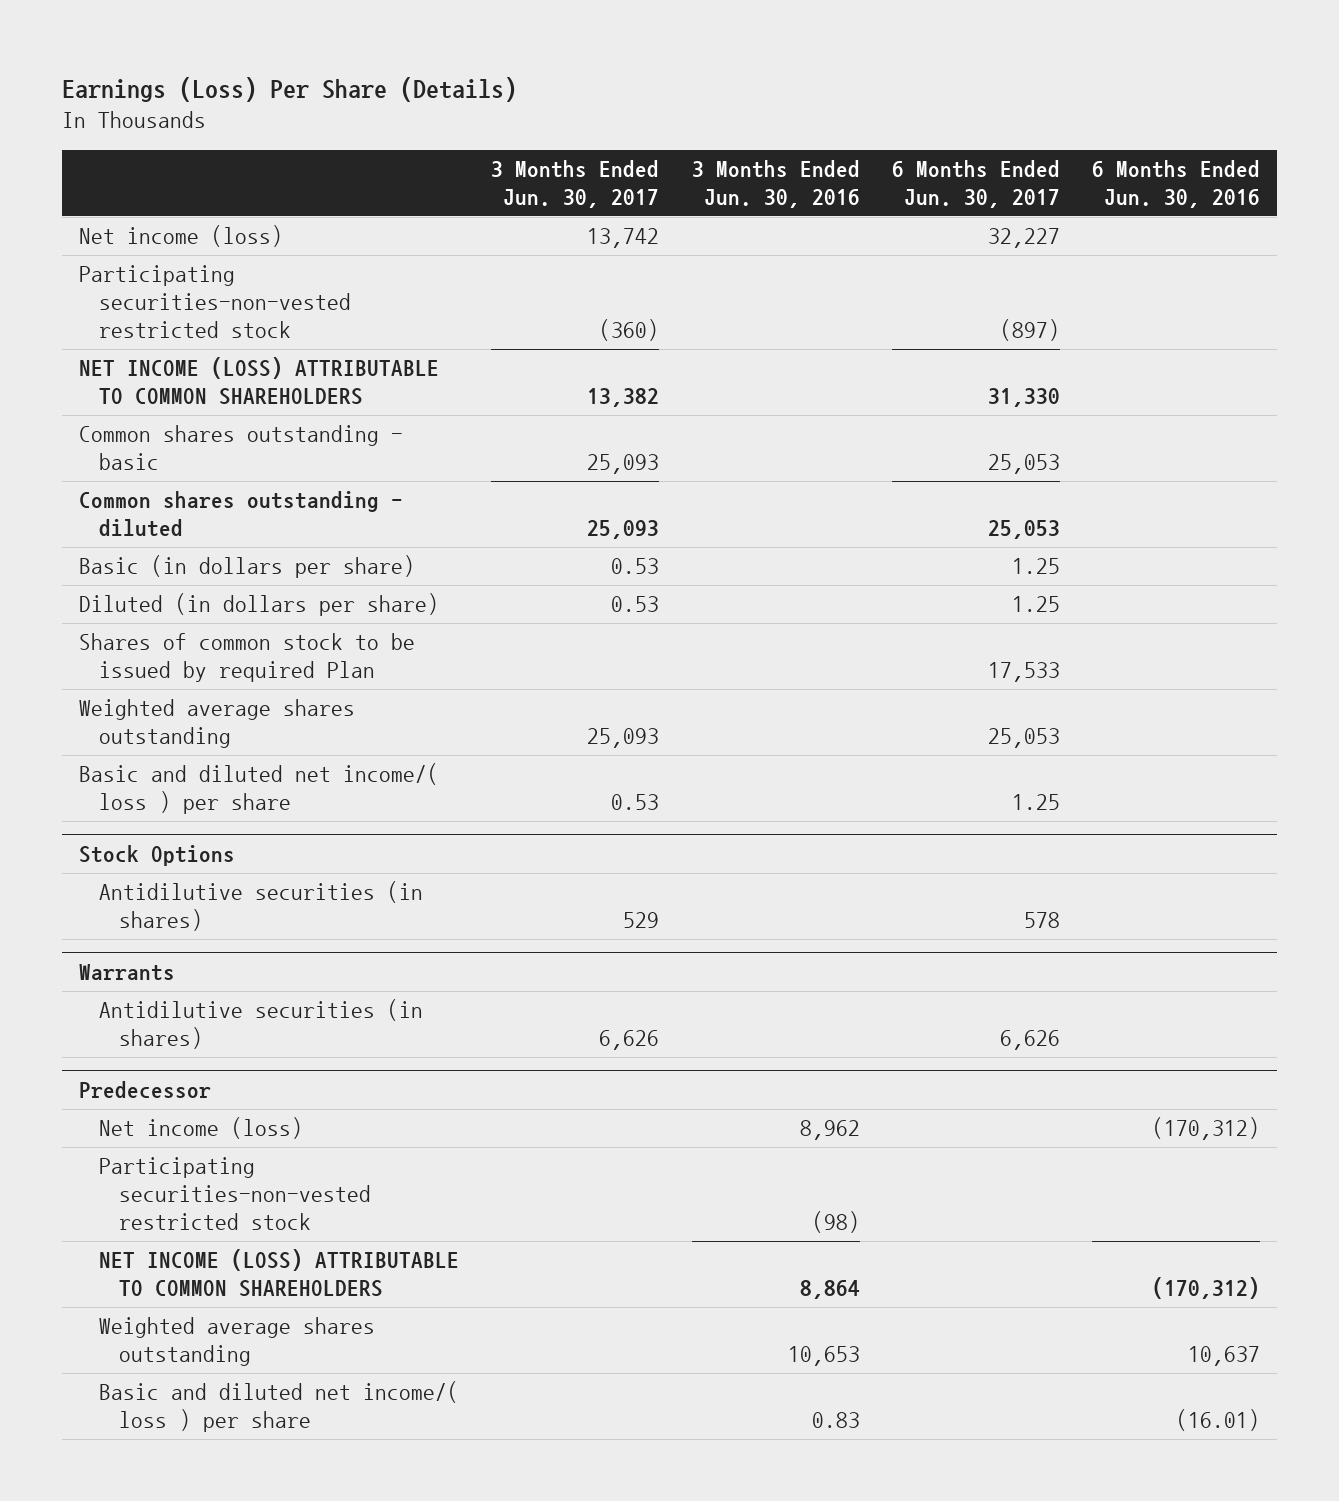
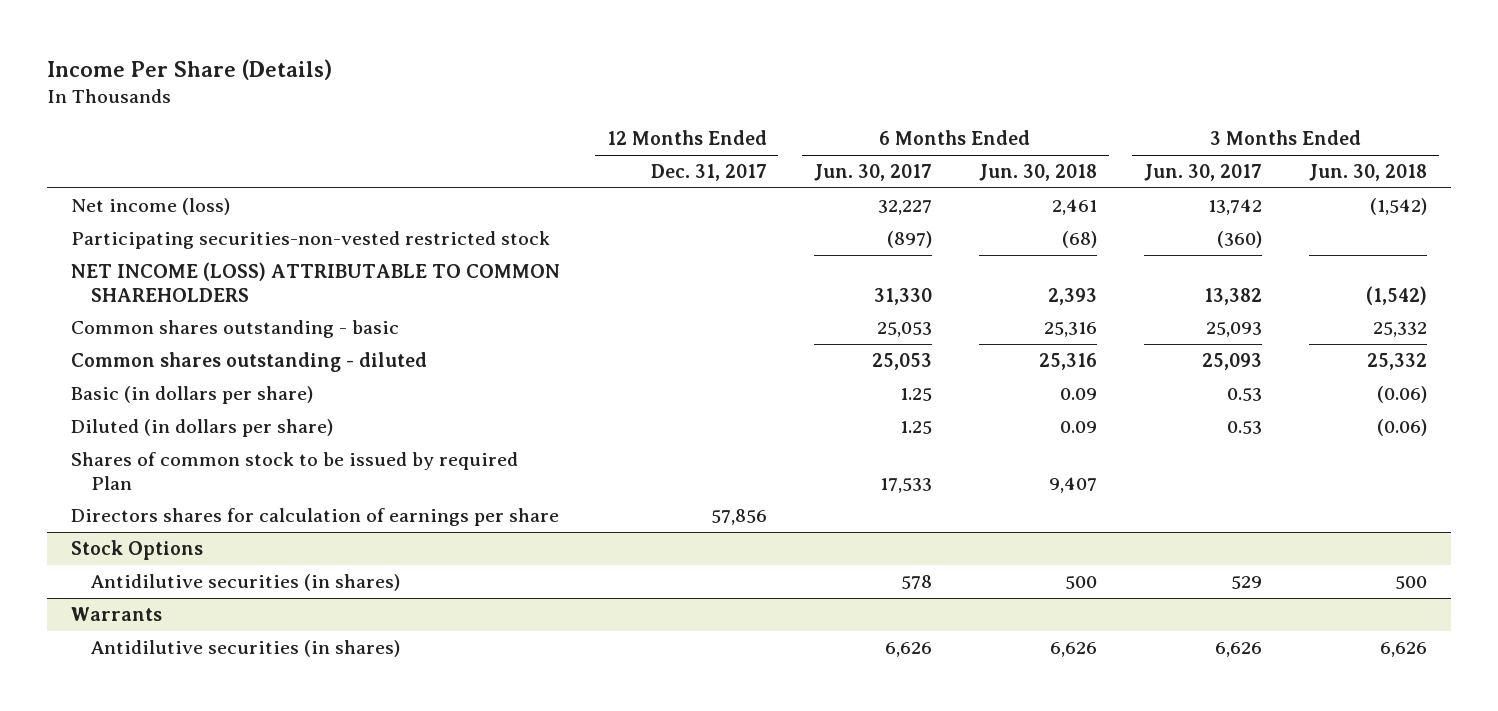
- Earnings (Loss) Per Share (Details)
+ Income Per Share (Details)
- | 3 Months Ended Jun. 30, 2017 | 3 Months Ended Jun. 30, 2016 | 6 Months Ended Jun. 30, 2017 | 6 Months Ended Jun. 30, 2016
+ | 12 Months Ended Dec. 31, 2017 | 6 Months Ended Jun. 30, 2017 | 6 Months Ended Jun. 30, 2018 | 3 Months Ended Jun. 30, 2017 | 3 Months Ended Jun. 30, 2018
- Weighted average shares outstanding | 25,093 | | 25,053 |
- Basic and diluted net income/( loss ) per share | 0.53 | | 1.25 |
+ Directors shares for calculation of earnings per share | 57,856 | | | |
- Predecessor
- Net income (loss) | | 8,962 | | (170,312)
- Participating securities-non-vested restricted stock | | (98) | |
- NET INCOME (LOSS) ATTRIBUTABLE TO COMMON SHAREHOLDERS | | 8,864 | | (170,312)
- Weighted average shares outstanding | | 10,653 | | 10,637
- Basic and diluted net income/( loss ) per share | | 0.83 | | (16.01)

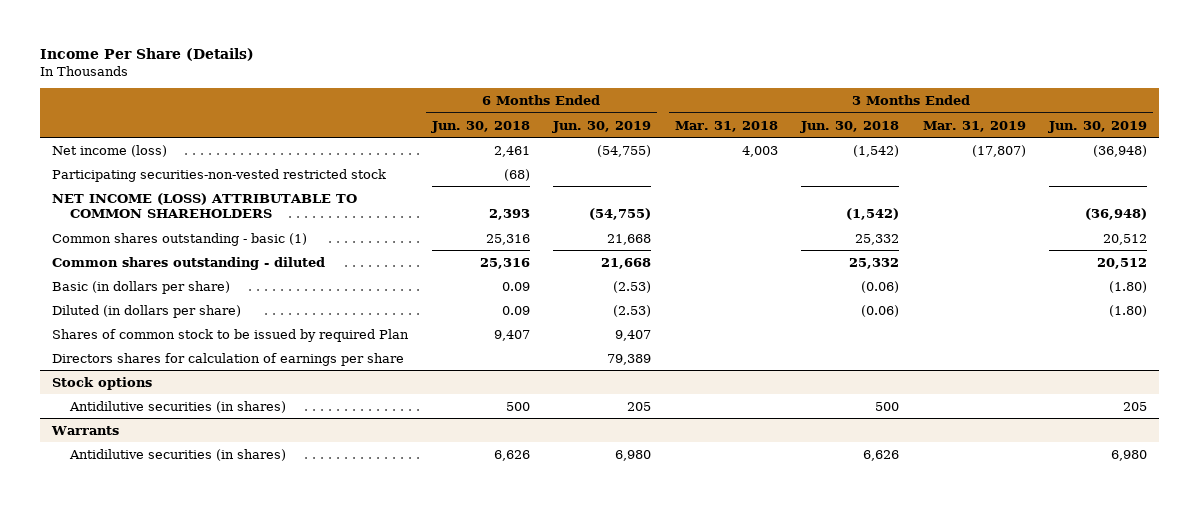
- | 12 Months Ended Dec. 31, 2017 | 6 Months Ended Jun. 30, 2017 | 6 Months Ended Jun. 30, 2018 | 3 Months Ended Jun. 30, 2017 | 3 Months Ended Jun. 30, 2018
+ | 6 Months Ended Jun. 30, 2018 | 6 Months Ended Jun. 30, 2019 | 3 Months Ended Mar. 31, 2018 | 3 Months Ended Jun. 30, 2018 | 3 Months Ended Mar. 31, 2019 | 3 Months Ended Jun. 30, 2019
- Common shares outstanding - basic | | 25,053 | 25,316 | 25,093 | 25,332
+ Common shares outstanding - basic (1) | 25,316 | 21,668 | | 25,332 | | 20,512
- Stock Options
+ Stock options

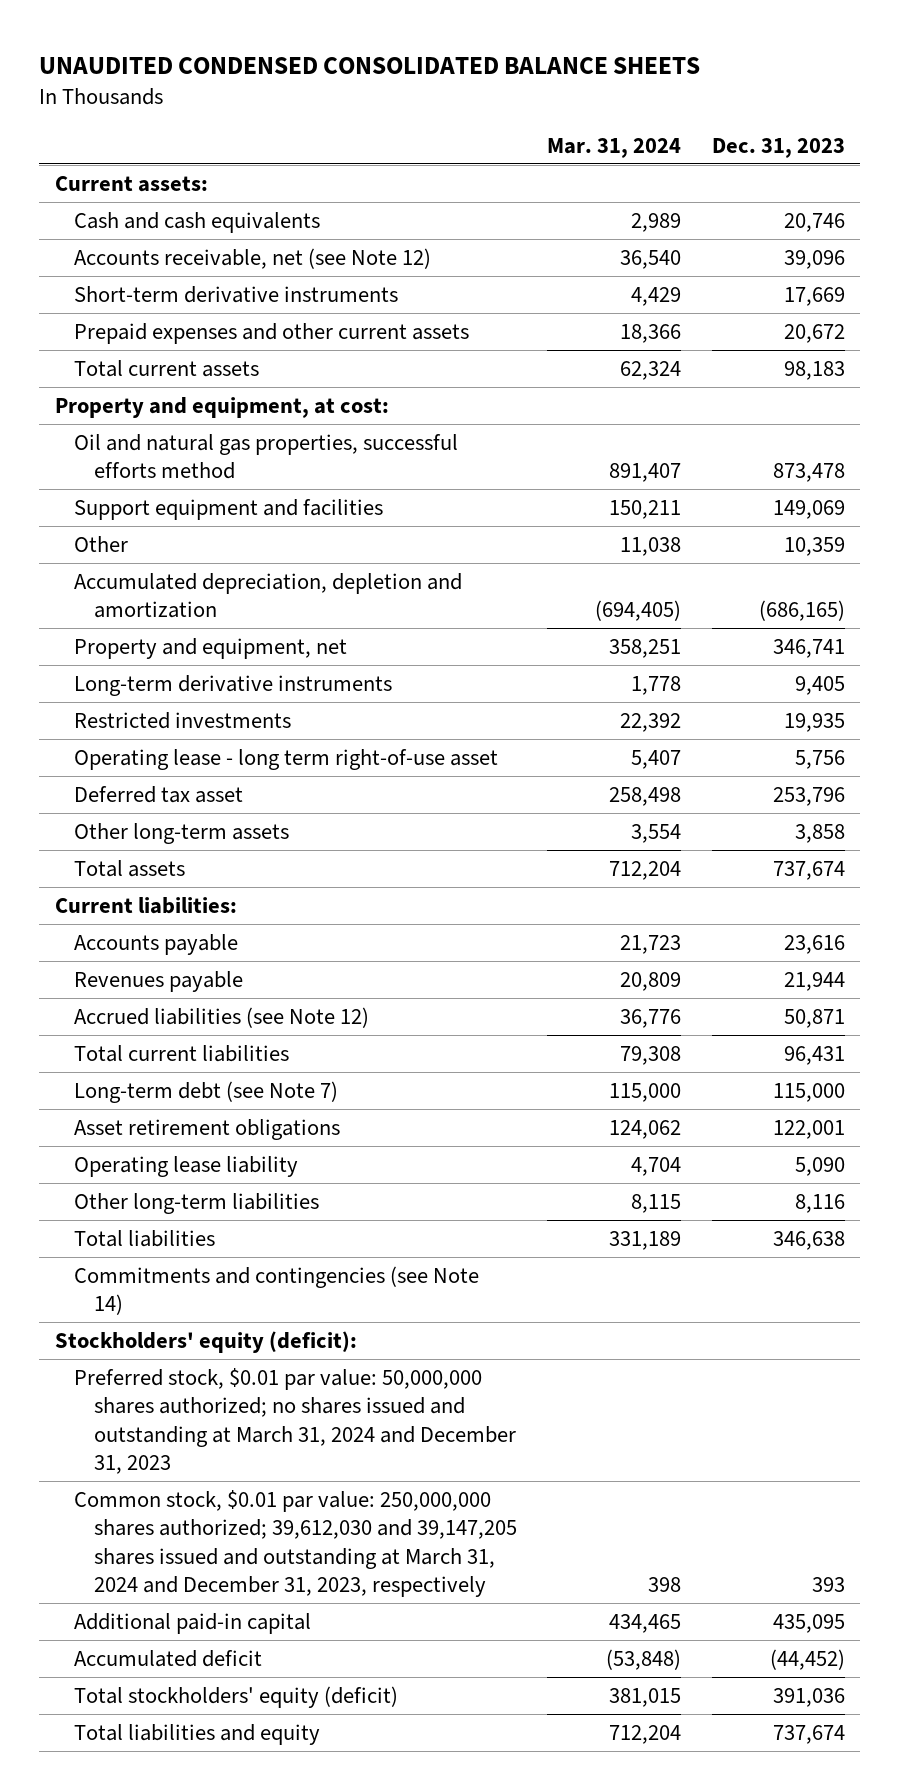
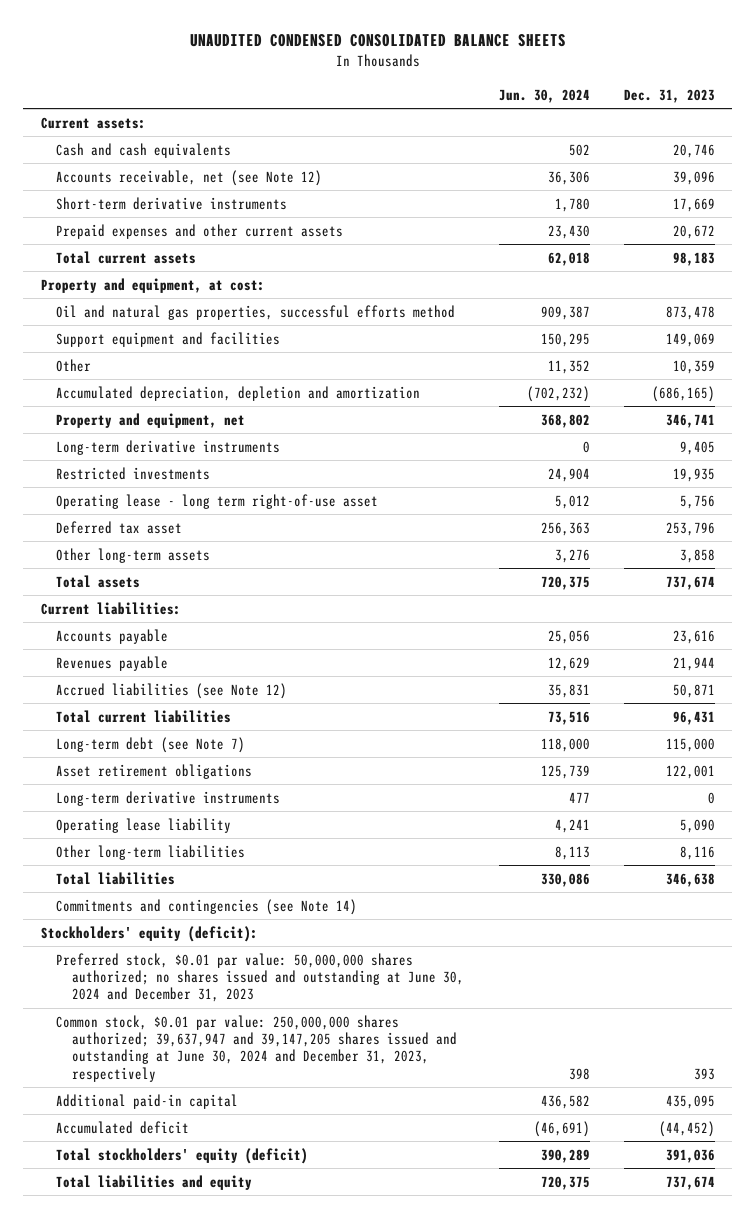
- | Mar. 31, 2024 | Dec. 31, 2023
+ | Jun. 30, 2024 | Dec. 31, 2023
+ Long-term derivative instruments | 477 | 0
- Preferred stock, $0.01 par value: 50,000,000 shares authorized; no shares issued and outstanding at March 31, 2024 and December 31, 2023
- Common stock, $0.01 par value: 250,000,000 shares authorized; 39,612,030 and 39,147,205 shares issued and outstanding at March 31, 2024 and December 31, 2023, respectively | 398 | 393
+ Preferred stock, $0.01 par value: 50,000,000 shares authorized; no shares issued and outstanding at June 30, 2024 and December 31, 2023
+ Common stock, $0.01 par value: 250,000,000 shares authorized; 39,637,947 and 39,147,205 shares issued and outstanding at June 30, 2024 and December 31, 2023, respectively | 398 | 393

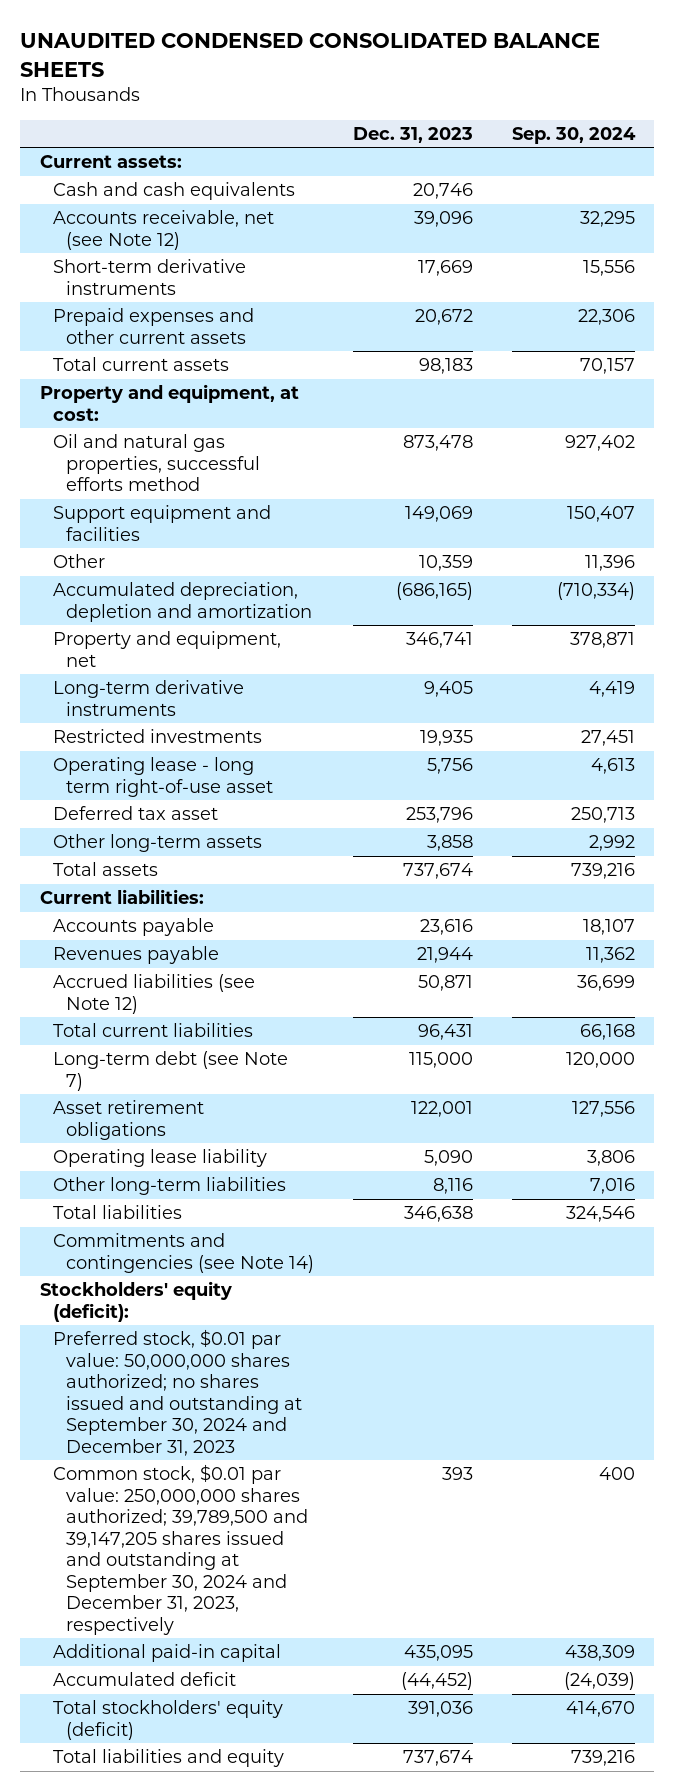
- | Jun. 30, 2024 | Dec. 31, 2023
+ | Dec. 31, 2023 | Sep. 30, 2024
- Long-term derivative instruments | 477 | 0
- Preferred stock, $0.01 par value: 50,000,000 shares authorized; no shares issued and outstanding at June 30, 2024 and December 31, 2023
- Common stock, $0.01 par value: 250,000,000 shares authorized; 39,637,947 and 39,147,205 shares issued and outstanding at June 30, 2024 and December 31, 2023, respectively | 398 | 393
+ Preferred stock, $0.01 par value: 50,000,000 shares authorized; no shares issued and outstanding at September 30, 2024 and December 31, 2023
+ Common stock, $0.01 par value: 250,000,000 shares authorized; 39,789,500 and 39,147,205 shares issued and outstanding at September 30, 2024 and December 31, 2023, respectively | 393 | 400

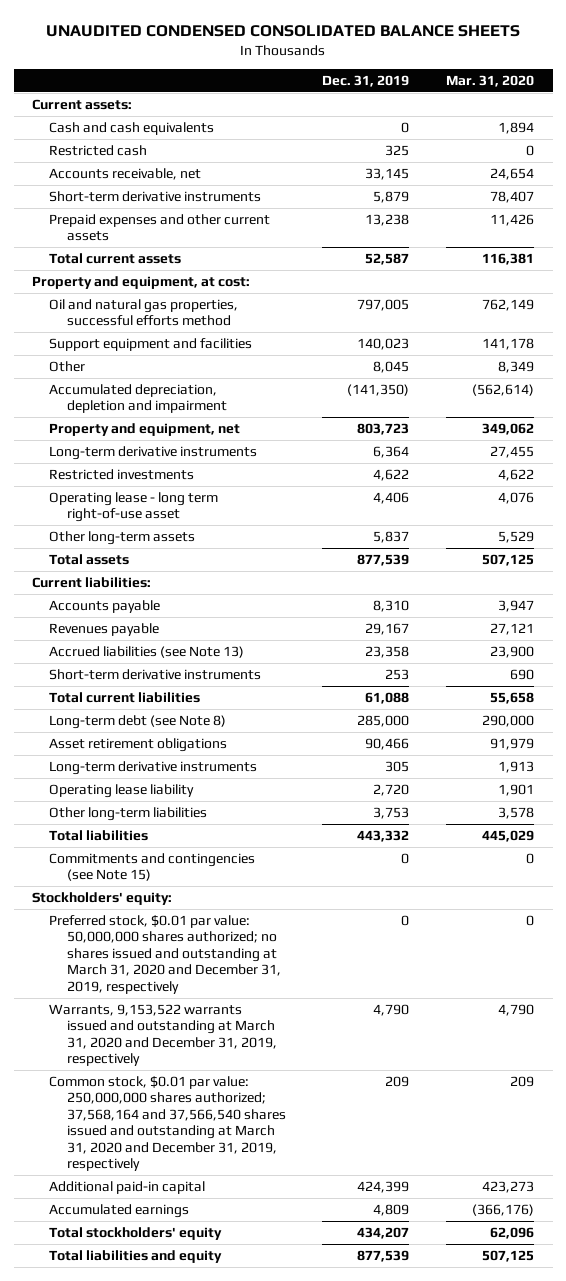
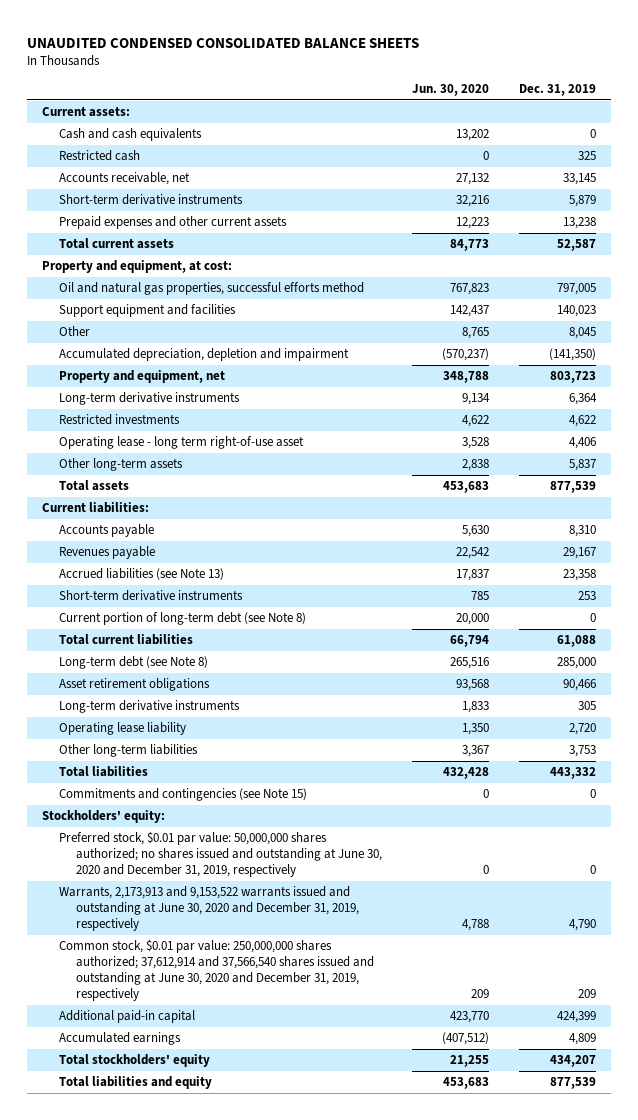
- | Dec. 31, 2019 | Mar. 31, 2020
+ | Jun. 30, 2020 | Dec. 31, 2019
+ Current portion of long-term debt (see Note 8) | 20,000 | 0
- Preferred stock, $0.01 par value: 50,000,000 shares authorized; no shares issued and outstanding at March 31, 2020 and December 31, 2019, respectively | 0 | 0
- Warrants, 9,153,522 warrants issued and outstanding at March 31, 2020 and December 31, 2019, respectively | 4,790 | 4,790
- Common stock, $0.01 par value: 250,000,000 shares authorized; 37,568,164 and 37,566,540 shares issued and outstanding at March 31, 2020 and December 31, 2019, respectively | 209 | 209
+ Preferred stock, $0.01 par value: 50,000,000 shares authorized; no shares issued and outstanding at June 30, 2020 and December 31, 2019, respectively | 0 | 0
+ Warrants, 2,173,913 and 9,153,522 warrants issued and outstanding at June 30, 2020 and December 31, 2019, respectively | 4,788 | 4,790
+ Common stock, $0.01 par value: 250,000,000 shares authorized; 37,612,914 and 37,566,540 shares issued and outstanding at June 30, 2020 and December 31, 2019, respectively | 209 | 209

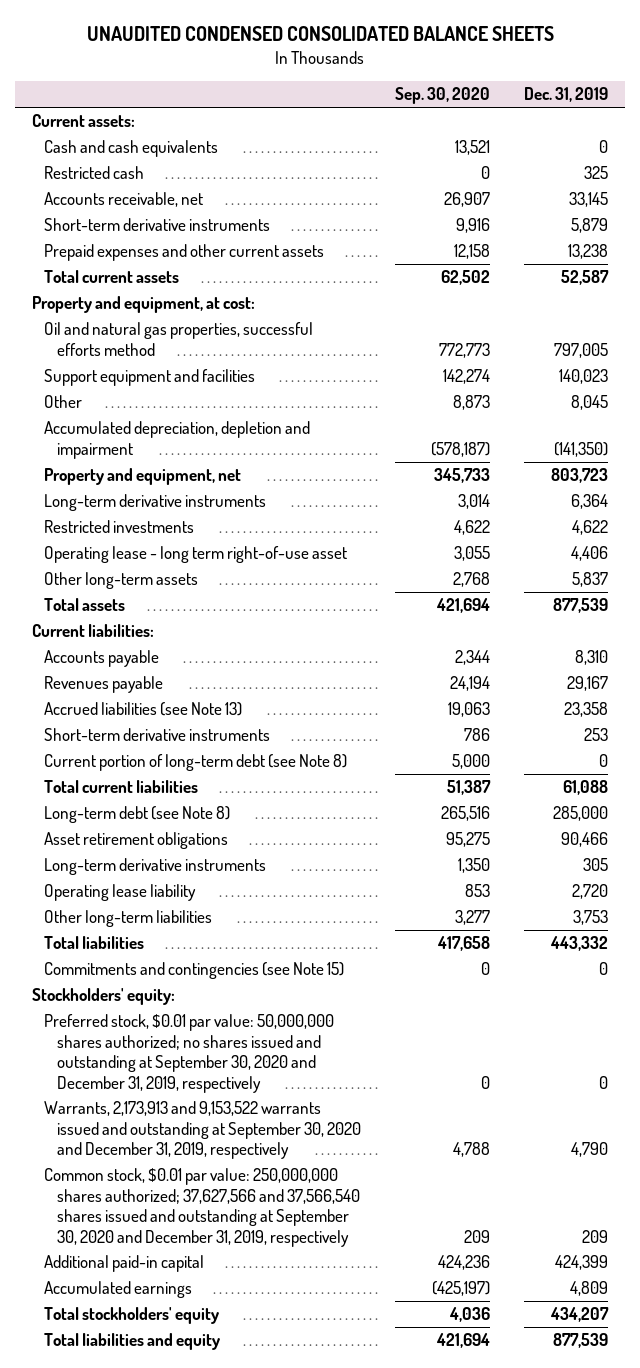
- | Jun. 30, 2020 | Dec. 31, 2019
+ | Sep. 30, 2020 | Dec. 31, 2019
- Preferred stock, $0.01 par value: 50,000,000 shares authorized; no shares issued and outstanding at June 30, 2020 and December 31, 2019, respectively | 0 | 0
- Warrants, 2,173,913 and 9,153,522 warrants issued and outstanding at June 30, 2020 and December 31, 2019, respectively | 4,788 | 4,790
- Common stock, $0.01 par value: 250,000,000 shares authorized; 37,612,914 and 37,566,540 shares issued and outstanding at June 30, 2020 and December 31, 2019, respectively | 209 | 209
+ Preferred stock, $0.01 par value: 50,000,000 shares authorized; no shares issued and outstanding at September 30, 2020 and December 31, 2019, respectively | 0 | 0
+ Warrants, 2,173,913 and 9,153,522 warrants issued and outstanding at September 30, 2020 and December 31, 2019, respectively | 4,788 | 4,790
+ Common stock, $0.01 par value: 250,000,000 shares authorized; 37,627,566 and 37,566,540 shares issued and outstanding at September 30, 2020 and December 31, 2019, respectively | 209 | 209

